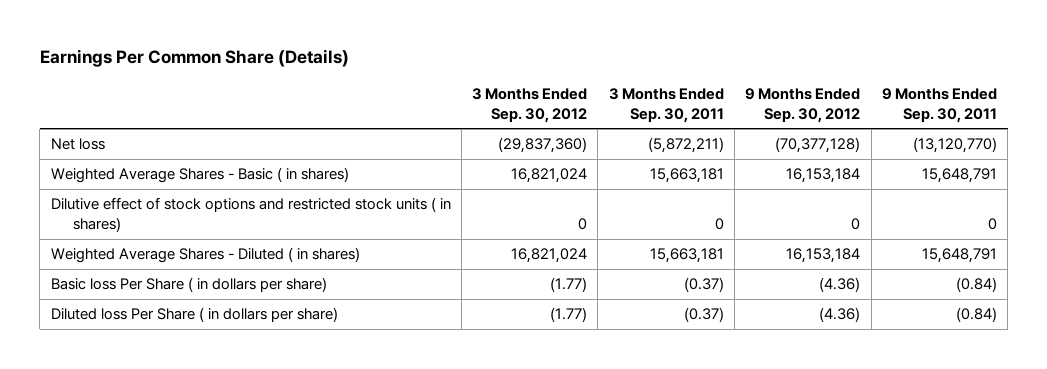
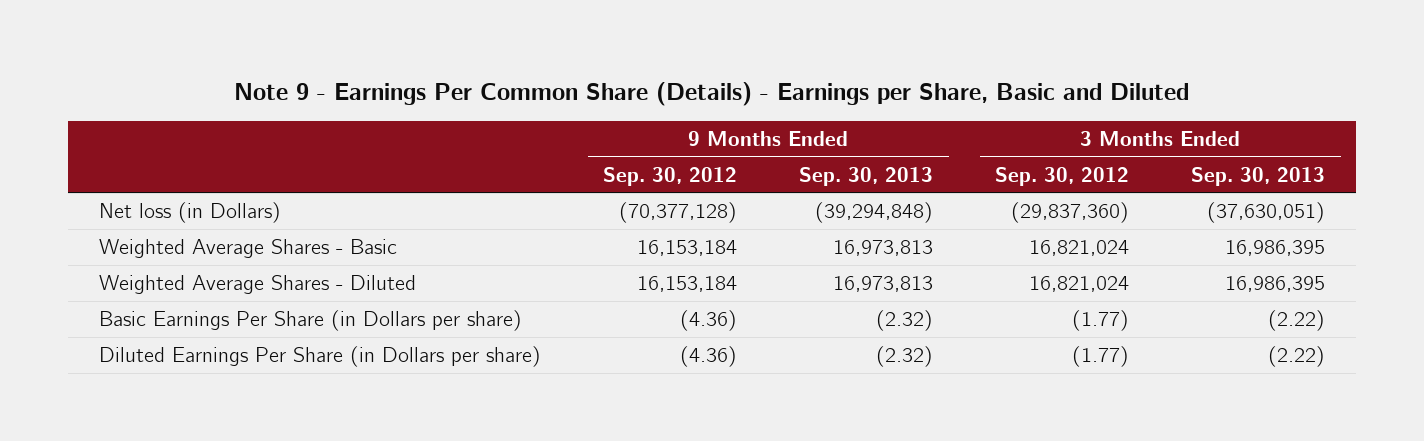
- Earnings Per Common Share (Details)
+ Note 9 - Earnings Per Common Share (Details) - Earnings per Share, Basic and Diluted
- | 3 Months Ended Sep. 30, 2012 | 3 Months Ended Sep. 30, 2011 | 9 Months Ended Sep. 30, 2012 | 9 Months Ended Sep. 30, 2011
+ | 9 Months Ended Sep. 30, 2012 | 9 Months Ended Sep. 30, 2013 | 3 Months Ended Sep. 30, 2012 | 3 Months Ended Sep. 30, 2013
- Net loss | (29,837,360) | (5,872,211) | (70,377,128) | (13,120,770)
- Weighted Average Shares - Basic ( in shares) | 16,821,024 | 15,663,181 | 16,153,184 | 15,648,791
- Dilutive effect of stock options and restricted stock units ( in shares) | 0 | 0 | 0 | 0
- Weighted Average Shares - Diluted ( in shares) | 16,821,024 | 15,663,181 | 16,153,184 | 15,648,791
- Basic loss Per Share ( in dollars per share) | (1.77) | (0.37) | (4.36) | (0.84)
- Diluted loss Per Share ( in dollars per share) | (1.77) | (0.37) | (4.36) | (0.84)
+ Net loss (in Dollars) | (70,377,128) | (39,294,848) | (29,837,360) | (37,630,051)
+ Weighted Average Shares - Basic | 16,153,184 | 16,973,813 | 16,821,024 | 16,986,395
+ Weighted Average Shares - Diluted | 16,153,184 | 16,973,813 | 16,821,024 | 16,986,395
+ Basic Earnings Per Share (in Dollars per share) | (4.36) | (2.32) | (1.77) | (2.22)
+ Diluted Earnings Per Share (in Dollars per share) | (4.36) | (2.32) | (1.77) | (2.22)

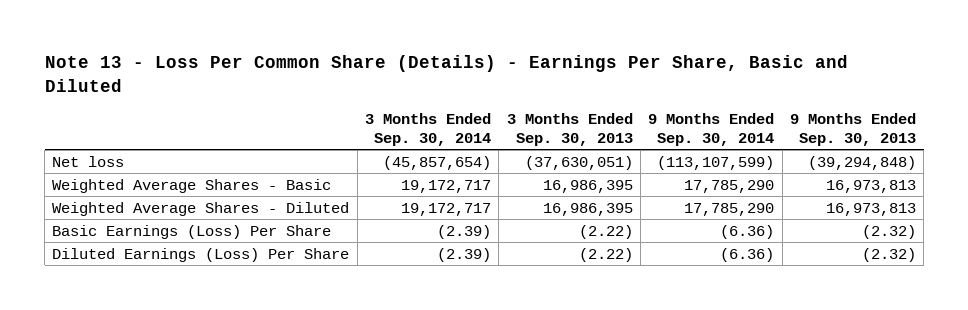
- Note 9 - Earnings Per Common Share (Details) - Earnings per Share, Basic and Diluted
+ Note 13 - Loss Per Common Share (Details) - Earnings Per Share, Basic and Diluted
- | 9 Months Ended Sep. 30, 2012 | 9 Months Ended Sep. 30, 2013 | 3 Months Ended Sep. 30, 2012 | 3 Months Ended Sep. 30, 2013
+ | 3 Months Ended Sep. 30, 2014 | 3 Months Ended Sep. 30, 2013 | 9 Months Ended Sep. 30, 2014 | 9 Months Ended Sep. 30, 2013
- Net loss (in Dollars) | (70,377,128) | (39,294,848) | (29,837,360) | (37,630,051)
+ Net loss | (45,857,654) | (37,630,051) | (113,107,599) | (39,294,848)
- Basic Earnings Per Share (in Dollars per share) | (4.36) | (2.32) | (1.77) | (2.22)
- Diluted Earnings Per Share (in Dollars per share) | (4.36) | (2.32) | (1.77) | (2.22)
+ Basic Earnings (Loss) Per Share | (2.39) | (2.22) | (6.36) | (2.32)
+ Diluted Earnings (Loss) Per Share | (2.39) | (2.22) | (6.36) | (2.32)

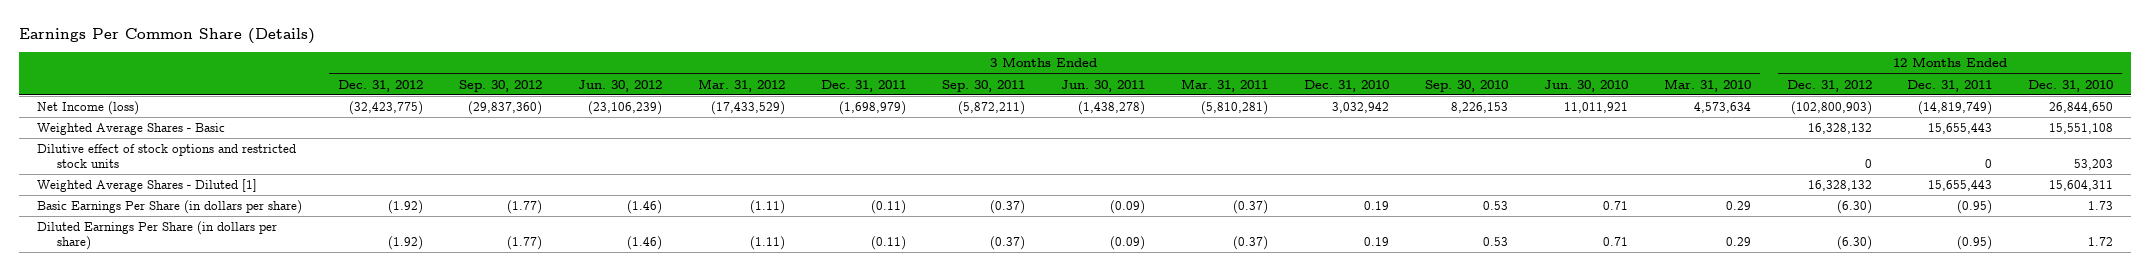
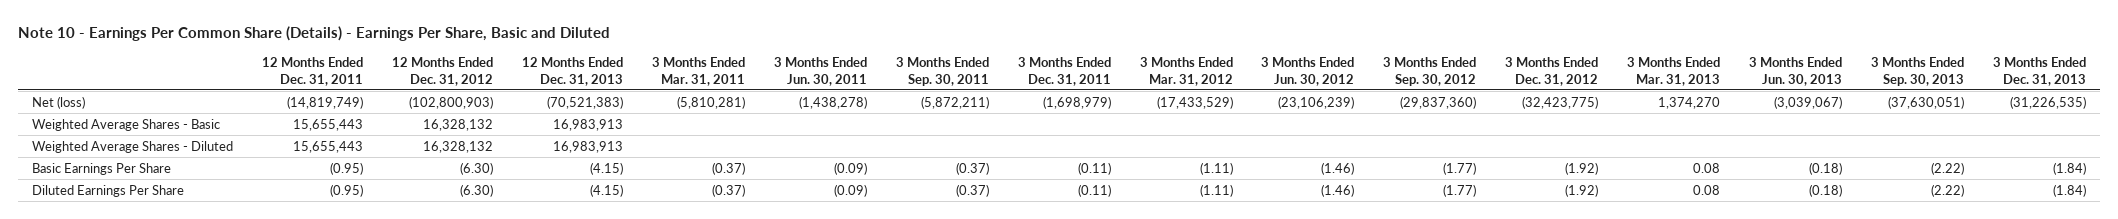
- Earnings Per Common Share (Details)
+ Note 10 - Earnings Per Common Share (Details) - Earnings Per Share, Basic and Diluted
- | 3 Months Ended Dec. 31, 2012 | 3 Months Ended Sep. 30, 2012 | 3 Months Ended Jun. 30, 2012 | 3 Months Ended Mar. 31, 2012 | 3 Months Ended Dec. 31, 2011 | 3 Months Ended Sep. 30, 2011 | 3 Months Ended Jun. 30, 2011 | 3 Months Ended Mar. 31, 2011 | 3 Months Ended Dec. 31, 2010 | 3 Months Ended Sep. 30, 2010 | 3 Months Ended Jun. 30, 2010 | 3 Months Ended Mar. 31, 2010 | 12 Months Ended Dec. 31, 2012 | 12 Months Ended Dec. 31, 2011 | 12 Months Ended Dec. 31, 2010
+ | 12 Months Ended Dec. 31, 2011 | 12 Months Ended Dec. 31, 2012 | 12 Months Ended Dec. 31, 2013 | 3 Months Ended Mar. 31, 2011 | 3 Months Ended Jun. 30, 2011 | 3 Months Ended Sep. 30, 2011 | 3 Months Ended Dec. 31, 2011 | 3 Months Ended Mar. 31, 2012 | 3 Months Ended Jun. 30, 2012 | 3 Months Ended Sep. 30, 2012 | 3 Months Ended Dec. 31, 2012 | 3 Months Ended Mar. 31, 2013 | 3 Months Ended Jun. 30, 2013 | 3 Months Ended Sep. 30, 2013 | 3 Months Ended Dec. 31, 2013
- Net Income (loss) | (32,423,775) | (29,837,360) | (23,106,239) | (17,433,529) | (1,698,979) | (5,872,211) | (1,438,278) | (5,810,281) | 3,032,942 | 8,226,153 | 11,011,921 | 4,573,634 | (102,800,903) | (14,819,749) | 26,844,650
+ Net (loss) | (14,819,749) | (102,800,903) | (70,521,383) | (5,810,281) | (1,438,278) | (5,872,211) | (1,698,979) | (17,433,529) | (23,106,239) | (29,837,360) | (32,423,775) | 1,374,270 | (3,039,067) | (37,630,051) | (31,226,535)
- Dilutive effect of stock options and restricted stock units | | | | | | | | | | | | | 0 | 0 | 53,203
- Weighted Average Shares - Diluted [1] | | | | | | | | | | | | | 16,328,132 | 15,655,443 | 15,604,311
- Basic Earnings Per Share (in dollars per share) | (1.92) | (1.77) | (1.46) | (1.11) | (0.11) | (0.37) | (0.09) | (0.37) | 0.19 | 0.53 | 0.71 | 0.29 | (6.30) | (0.95) | 1.73
- Diluted Earnings Per Share (in dollars per share) | (1.92) | (1.77) | (1.46) | (1.11) | (0.11) | (0.37) | (0.09) | (0.37) | 0.19 | 0.53 | 0.71 | 0.29 | (6.30) | (0.95) | 1.72
+ Weighted Average Shares - Diluted | 15,655,443 | 16,328,132 | 16,983,913 | | | | | | | | | | | |
+ Basic Earnings Per Share | (0.95) | (6.30) | (4.15) | (0.37) | (0.09) | (0.37) | (0.11) | (1.11) | (1.46) | (1.77) | (1.92) | 0.08 | (0.18) | (2.22) | (1.84)
+ Diluted Earnings Per Share | (0.95) | (6.30) | (4.15) | (0.37) | (0.09) | (0.37) | (0.11) | (1.11) | (1.46) | (1.77) | (1.92) | 0.08 | (0.18) | (2.22) | (1.84)

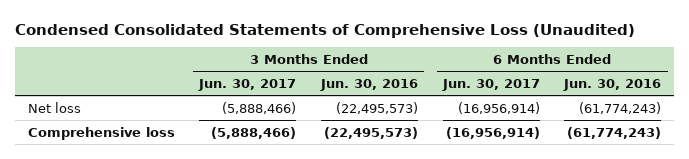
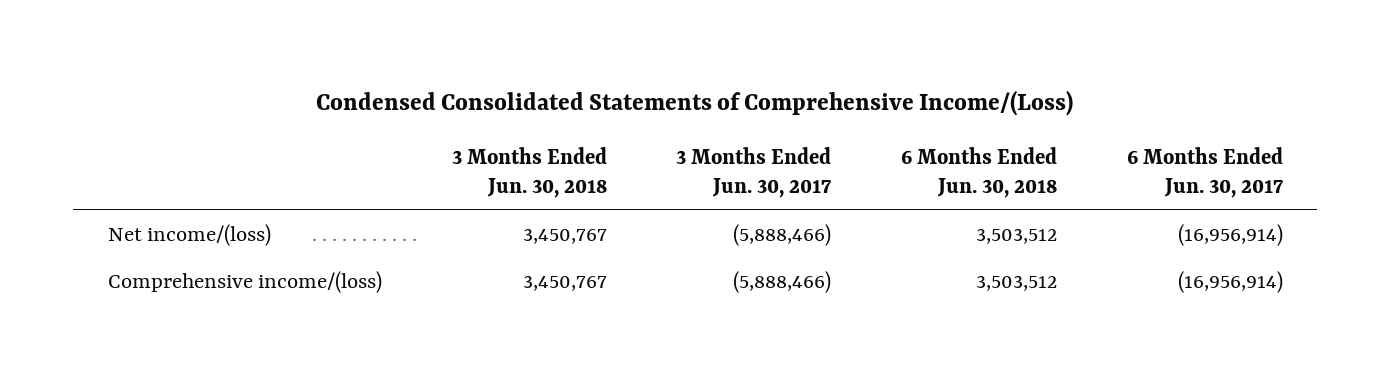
- Condensed Consolidated Statements of Comprehensive Loss (Unaudited)
+ Condensed Consolidated Statements of Comprehensive Income/(Loss)
- | 3 Months Ended Jun. 30, 2017 | 3 Months Ended Jun. 30, 2016 | 6 Months Ended Jun. 30, 2017 | 6 Months Ended Jun. 30, 2016
+ | 3 Months Ended Jun. 30, 2018 | 3 Months Ended Jun. 30, 2017 | 6 Months Ended Jun. 30, 2018 | 6 Months Ended Jun. 30, 2017
- Net loss | (5,888,466) | (22,495,573) | (16,956,914) | (61,774,243)
- Comprehensive loss | (5,888,466) | (22,495,573) | (16,956,914) | (61,774,243)
+ Net income/(loss) | 3,450,767 | (5,888,466) | 3,503,512 | (16,956,914)
+ Comprehensive income/(loss) | 3,450,767 | (5,888,466) | 3,503,512 | (16,956,914)

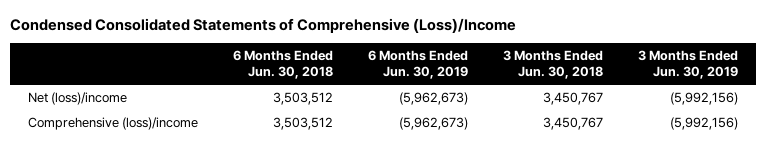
- Condensed Consolidated Statements of Comprehensive Income/(Loss)
+ Condensed Consolidated Statements of Comprehensive (Loss)/Income
- | 3 Months Ended Jun. 30, 2018 | 3 Months Ended Jun. 30, 2017 | 6 Months Ended Jun. 30, 2018 | 6 Months Ended Jun. 30, 2017
+ | 6 Months Ended Jun. 30, 2018 | 6 Months Ended Jun. 30, 2019 | 3 Months Ended Jun. 30, 2018 | 3 Months Ended Jun. 30, 2019
- Net income/(loss) | 3,450,767 | (5,888,466) | 3,503,512 | (16,956,914)
- Comprehensive income/(loss) | 3,450,767 | (5,888,466) | 3,503,512 | (16,956,914)
+ Net (loss)/income | 3,503,512 | (5,962,673) | 3,450,767 | (5,992,156)
+ Comprehensive (loss)/income | 3,503,512 | (5,962,673) | 3,450,767 | (5,992,156)

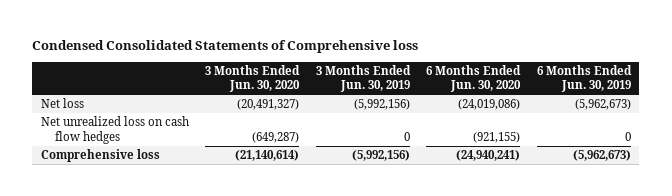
- Condensed Consolidated Statements of Comprehensive (Loss)/Income
+ Condensed Consolidated Statements of Comprehensive loss
- | 6 Months Ended Jun. 30, 2018 | 6 Months Ended Jun. 30, 2019 | 3 Months Ended Jun. 30, 2018 | 3 Months Ended Jun. 30, 2019
+ | 3 Months Ended Jun. 30, 2020 | 3 Months Ended Jun. 30, 2019 | 6 Months Ended Jun. 30, 2020 | 6 Months Ended Jun. 30, 2019
- Net (loss)/income | 3,503,512 | (5,962,673) | 3,450,767 | (5,992,156)
- Comprehensive (loss)/income | 3,503,512 | (5,962,673) | 3,450,767 | (5,992,156)
+ Net loss | (20,491,327) | (5,992,156) | (24,019,086) | (5,962,673)
+ Net unrealized loss on cash flow hedges | (649,287) | 0 | (921,155) | 0
+ Comprehensive loss | (21,140,614) | (5,992,156) | (24,940,241) | (5,962,673)

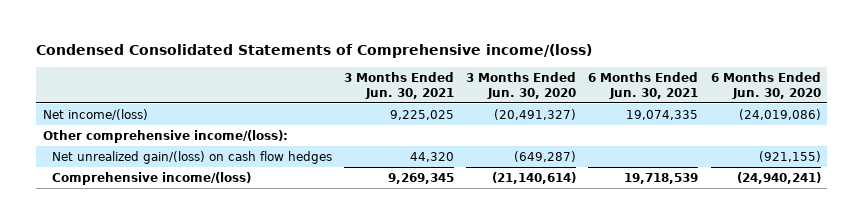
- Condensed Consolidated Statements of Comprehensive loss
+ Condensed Consolidated Statements of Comprehensive income/(loss)
- | 3 Months Ended Jun. 30, 2020 | 3 Months Ended Jun. 30, 2019 | 6 Months Ended Jun. 30, 2020 | 6 Months Ended Jun. 30, 2019
+ | 3 Months Ended Jun. 30, 2021 | 3 Months Ended Jun. 30, 2020 | 6 Months Ended Jun. 30, 2021 | 6 Months Ended Jun. 30, 2020
- Net loss | (20,491,327) | (5,992,156) | (24,019,086) | (5,962,673)
- Net unrealized loss on cash flow hedges | (649,287) | 0 | (921,155) | 0
- Comprehensive loss | (21,140,614) | (5,992,156) | (24,940,241) | (5,962,673)
+ Net income/(loss) | 9,225,025 | (20,491,327) | 19,074,335 | (24,019,086)
+ Other comprehensive income/(loss):
+ Net unrealized gain/(loss) on cash flow hedges | 44,320 | (649,287) | | (921,155)
+ Comprehensive income/(loss) | 9,269,345 | (21,140,614) | 19,718,539 | (24,940,241)

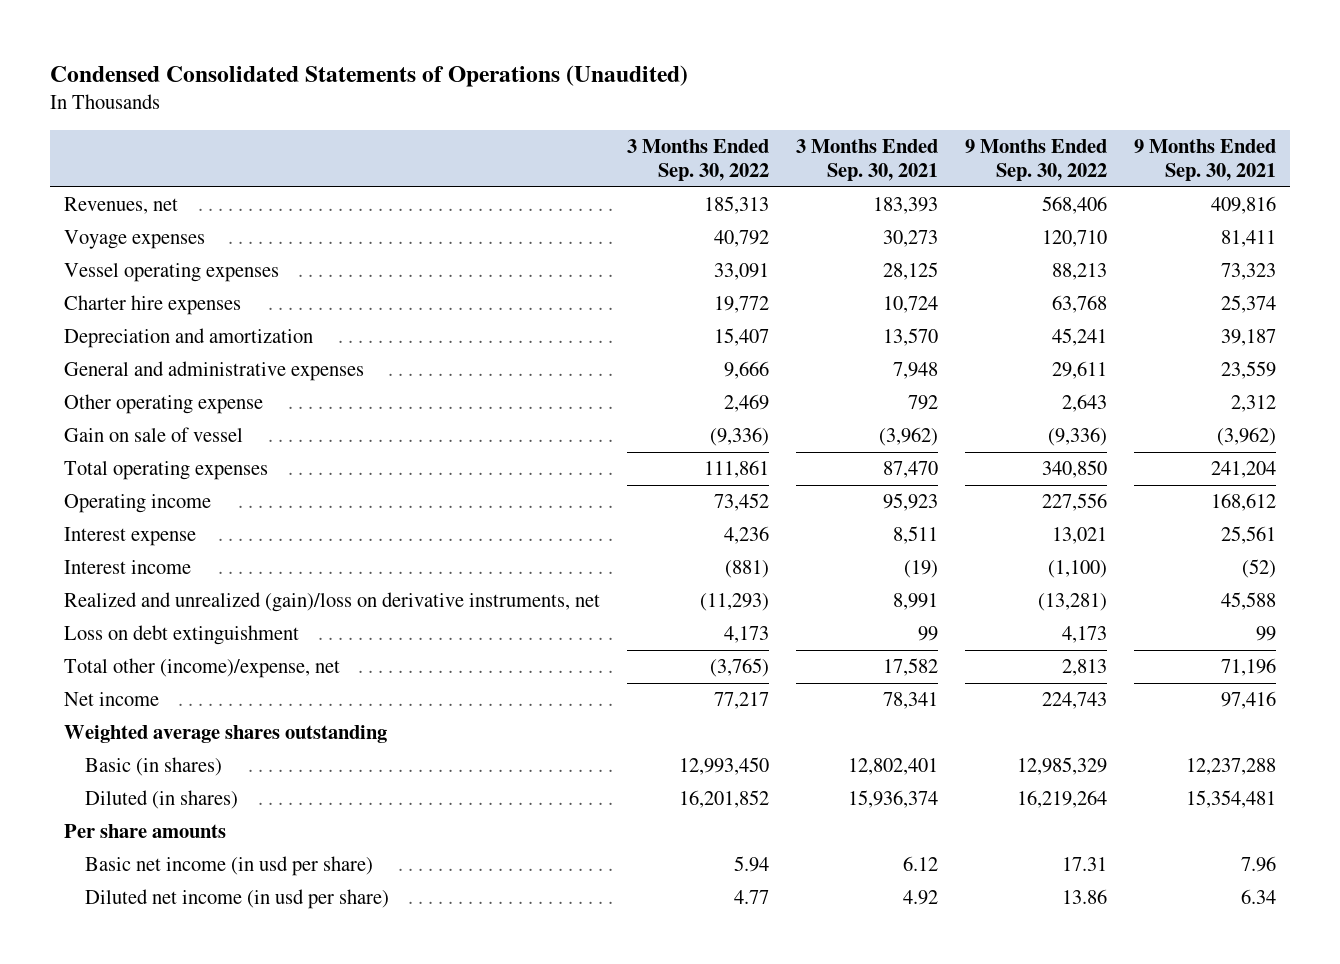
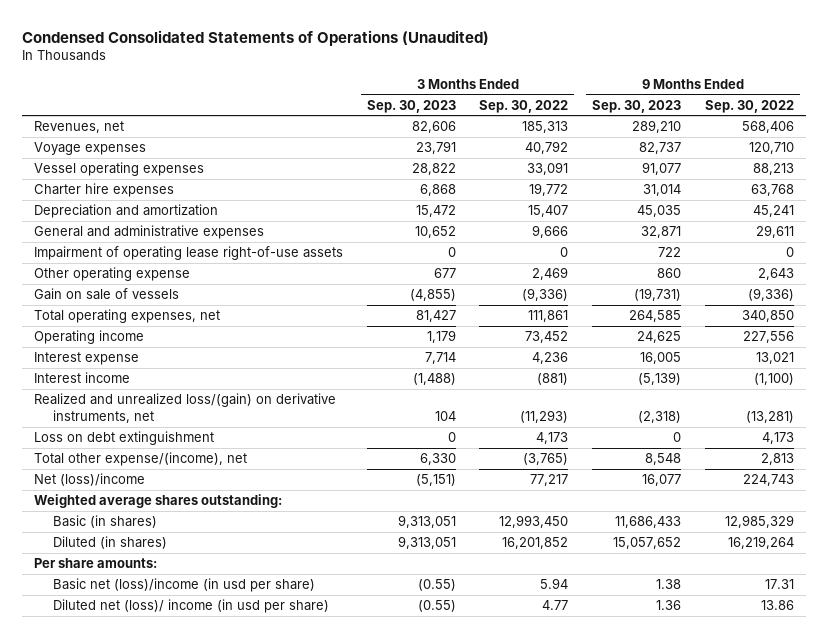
- | 3 Months Ended Sep. 30, 2022 | 3 Months Ended Sep. 30, 2021 | 9 Months Ended Sep. 30, 2022 | 9 Months Ended Sep. 30, 2021
+ | 3 Months Ended Sep. 30, 2023 | 3 Months Ended Sep. 30, 2022 | 9 Months Ended Sep. 30, 2023 | 9 Months Ended Sep. 30, 2022
+ Impairment of operating lease right-of-use assets | 0 | 0 | 722 | 0
- Gain on sale of vessel | (9,336) | (3,962) | (9,336) | (3,962)
- Total operating expenses | 111,861 | 87,470 | 340,850 | 241,204
+ Gain on sale of vessels | (4,855) | (9,336) | (19,731) | (9,336)
+ Total operating expenses, net | 81,427 | 111,861 | 264,585 | 340,850
- Realized and unrealized (gain)/loss on derivative instruments, net | (11,293) | 8,991 | (13,281) | 45,588
+ Realized and unrealized loss/(gain) on derivative instruments, net | 104 | (11,293) | (2,318) | (13,281)
- Total other (income)/expense, net | (3,765) | 17,582 | 2,813 | 71,196
- Net income | 77,217 | 78,341 | 224,743 | 97,416
- Weighted average shares outstanding
+ Total other expense/(income), net | 6,330 | (3,765) | 8,548 | 2,813
+ Net (loss)/income | (5,151) | 77,217 | 16,077 | 224,743
+ Weighted average shares outstanding:
- Per share amounts
- Basic net income (in usd per share) | 5.94 | 6.12 | 17.31 | 7.96
- Diluted net income (in usd per share) | 4.77 | 4.92 | 13.86 | 6.34
+ Per share amounts:
+ Basic net (loss)/income (in usd per share) | (0.55) | 5.94 | 1.38 | 17.31
+ Diluted net (loss)/ income (in usd per share) | (0.55) | 4.77 | 1.36 | 13.86

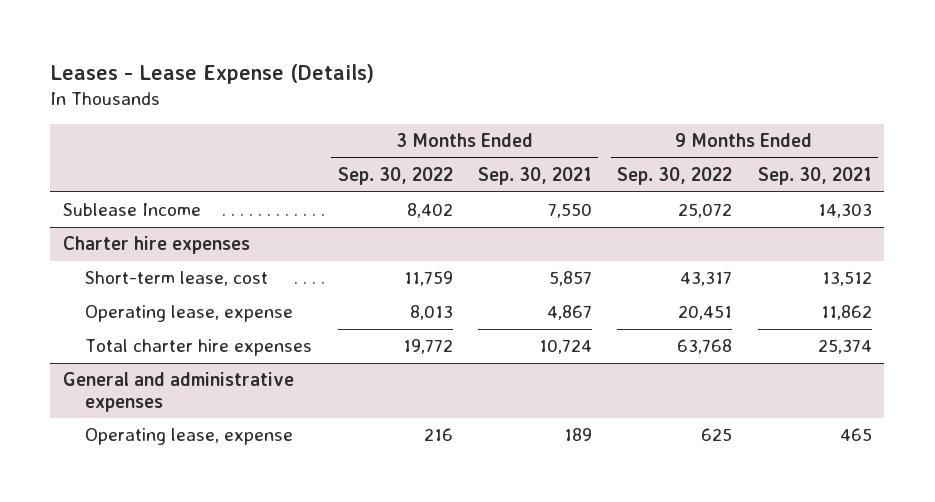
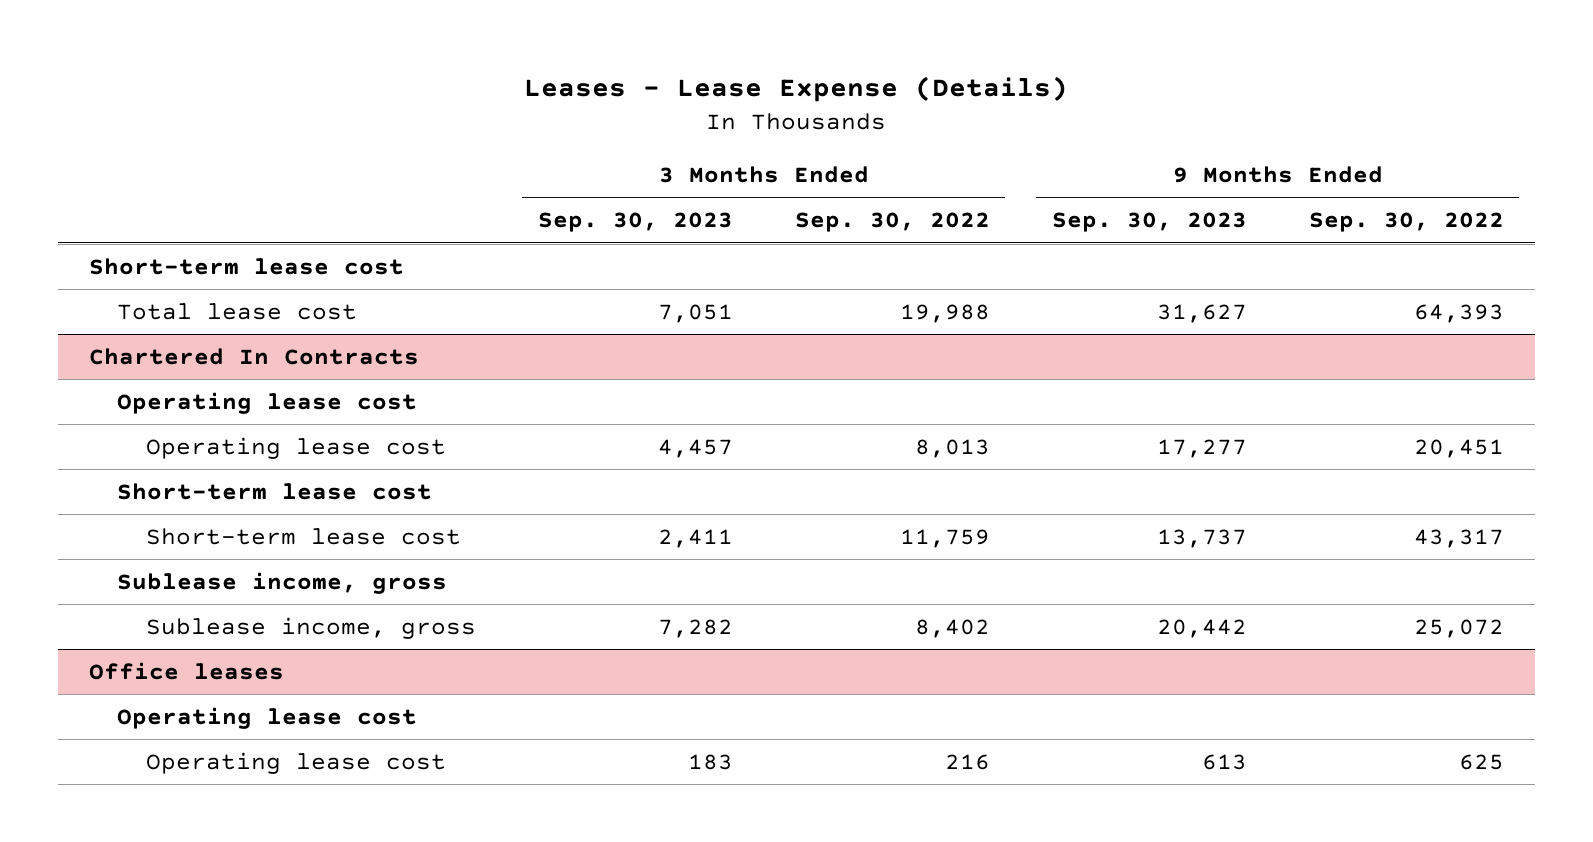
- | 3 Months Ended Sep. 30, 2022 | 3 Months Ended Sep. 30, 2021 | 9 Months Ended Sep. 30, 2022 | 9 Months Ended Sep. 30, 2021
+ | 3 Months Ended Sep. 30, 2023 | 3 Months Ended Sep. 30, 2022 | 9 Months Ended Sep. 30, 2023 | 9 Months Ended Sep. 30, 2022
- Sublease Income | 8,402 | 7,550 | 25,072 | 14,303
- Charter hire expenses
- Short-term lease, cost | 11,759 | 5,857 | 43,317 | 13,512
- Operating lease, expense | 8,013 | 4,867 | 20,451 | 11,862
- Total charter hire expenses | 19,772 | 10,724 | 63,768 | 25,374
- General and administrative expenses
- Operating lease, expense | 216 | 189 | 625 | 465
+ Short-term lease cost
+ Total lease cost | 7,051 | 19,988 | 31,627 | 64,393
+ Chartered In Contracts
+ Operating lease cost
+ Operating lease cost | 4,457 | 8,013 | 17,277 | 20,451
+ Short-term lease cost
+ Short-term lease cost | 2,411 | 11,759 | 13,737 | 43,317
+ Sublease income, gross
+ Sublease income, gross | 7,282 | 8,402 | 20,442 | 25,072
+ Office leases
+ Operating lease cost
+ Operating lease cost | 183 | 216 | 613 | 625

